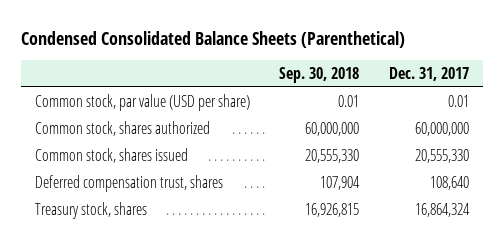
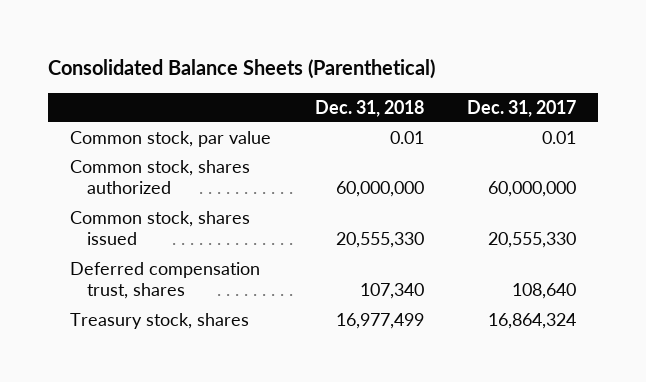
- Condensed Consolidated Balance Sheets (Parenthetical)
+ Consolidated Balance Sheets (Parenthetical)
- | Sep. 30, 2018 | Dec. 31, 2017
+ | Dec. 31, 2018 | Dec. 31, 2017
- Common stock, par value (USD per share) | 0.01 | 0.01
+ Common stock, par value | 0.01 | 0.01

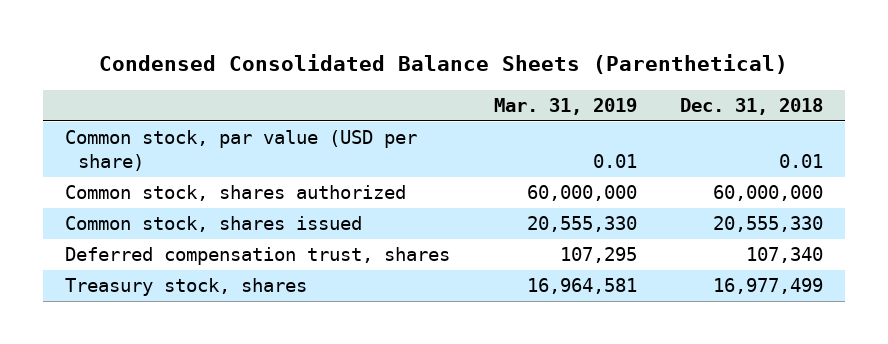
- Consolidated Balance Sheets (Parenthetical)
+ Condensed Consolidated Balance Sheets (Parenthetical)
- | Dec. 31, 2018 | Dec. 31, 2017
+ | Mar. 31, 2019 | Dec. 31, 2018
- Common stock, par value | 0.01 | 0.01
+ Common stock, par value (USD per share) | 0.01 | 0.01

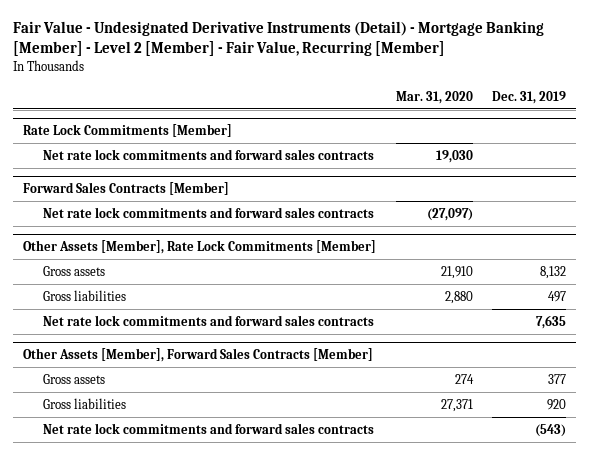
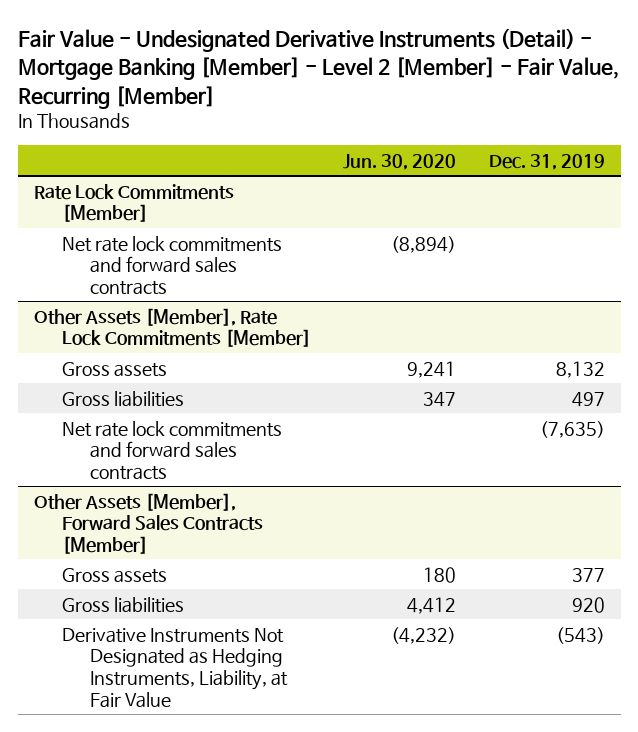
- | Mar. 31, 2020 | Dec. 31, 2019
+ | Jun. 30, 2020 | Dec. 31, 2019
- Forward Sales Contracts [Member]
- Net rate lock commitments and forward sales contracts | (27,097) |
@ Other Assets [Member], Rate Lock Commitments [Member]
- Net rate lock commitments and forward sales contracts | | 7,635
+ Net rate lock commitments and forward sales contracts | | (7,635)
@ Other Assets [Member], Forward Sales Contracts [Member]
- Net rate lock commitments and forward sales contracts | | (543)
+ Derivative Instruments Not Designated as Hedging Instruments, Liability, at Fair Value | (4,232) | (543)

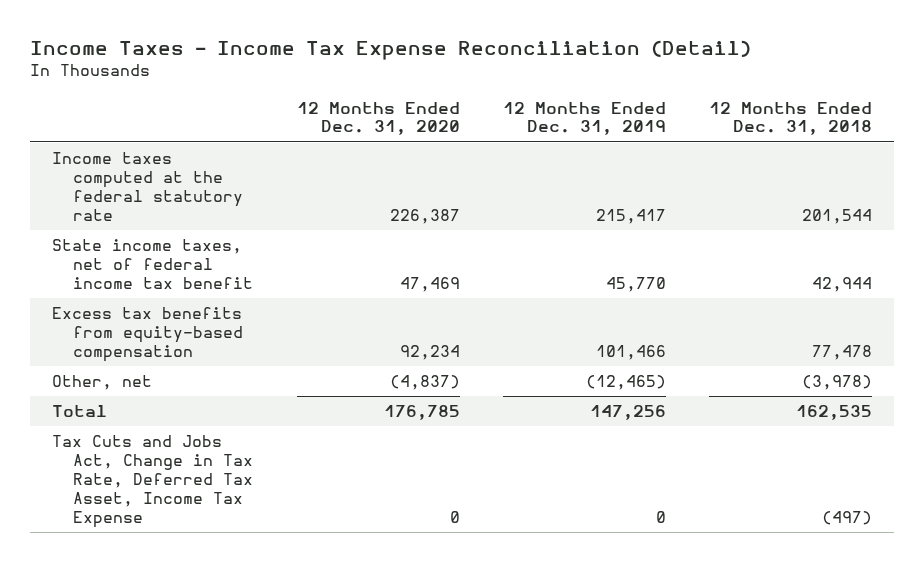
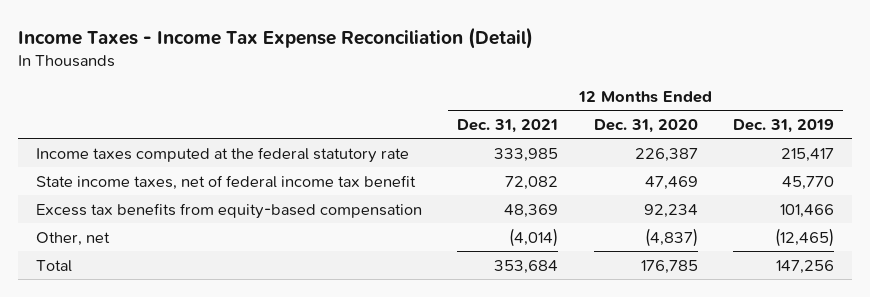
- | 12 Months Ended Dec. 31, 2020 | 12 Months Ended Dec. 31, 2019 | 12 Months Ended Dec. 31, 2018
+ | 12 Months Ended Dec. 31, 2021 | 12 Months Ended Dec. 31, 2020 | 12 Months Ended Dec. 31, 2019
- Tax Cuts and Jobs Act, Change in Tax Rate, Deferred Tax Asset, Income Tax Expense | 0 | 0 | (497)

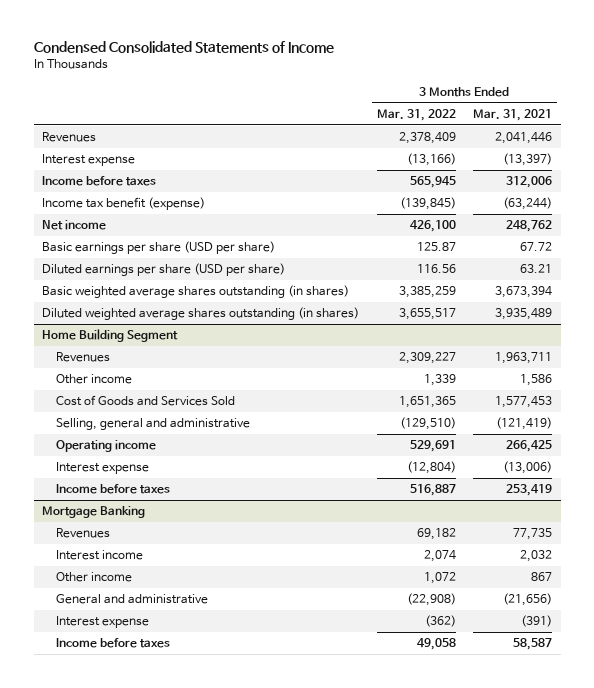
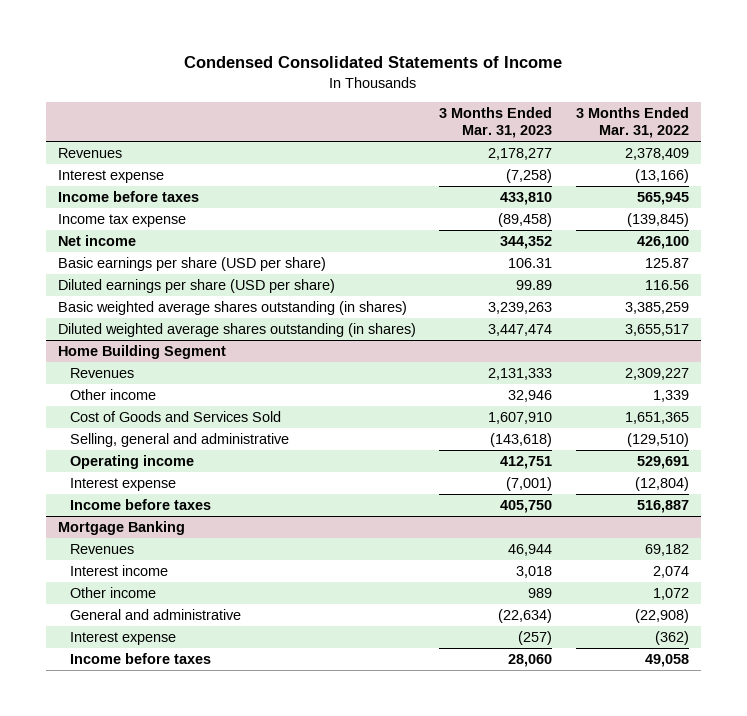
- | 3 Months Ended Mar. 31, 2022 | 3 Months Ended Mar. 31, 2021
+ | 3 Months Ended Mar. 31, 2023 | 3 Months Ended Mar. 31, 2022
- Income tax benefit (expense) | (139,845) | (63,244)
+ Income tax expense | (89,458) | (139,845)

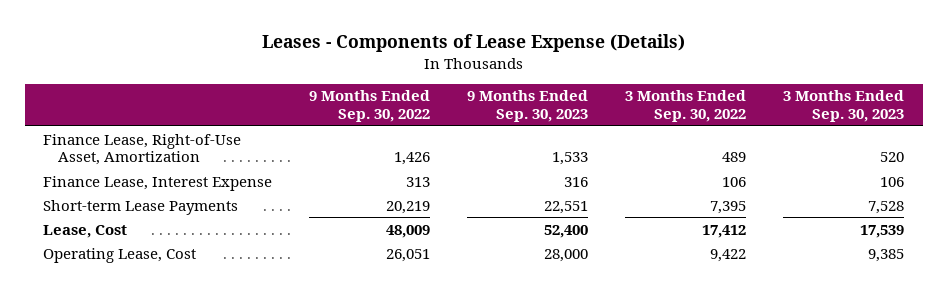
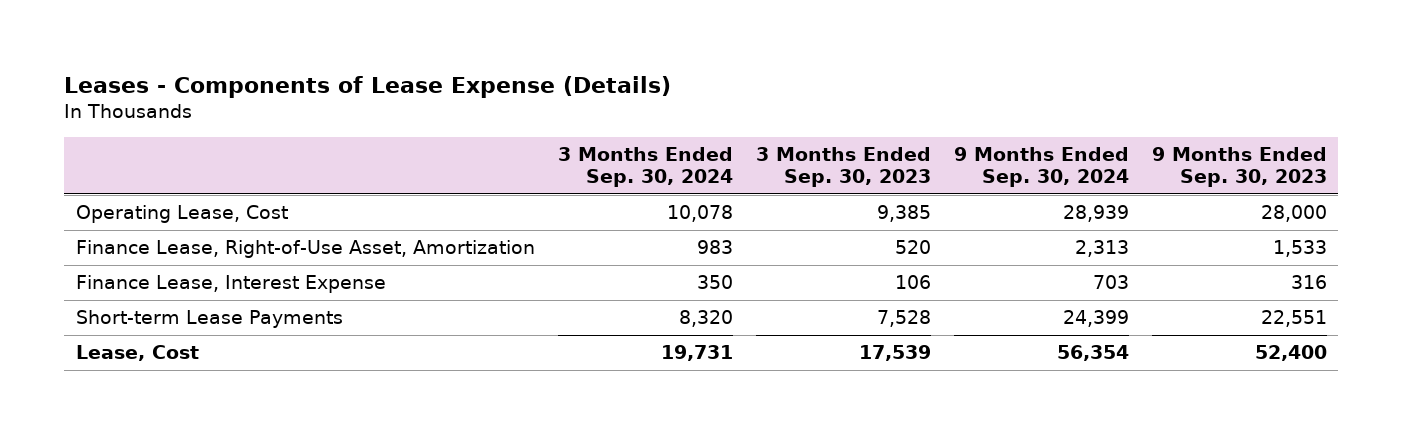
- | 9 Months Ended Sep. 30, 2022 | 9 Months Ended Sep. 30, 2023 | 3 Months Ended Sep. 30, 2022 | 3 Months Ended Sep. 30, 2023
+ | 3 Months Ended Sep. 30, 2024 | 3 Months Ended Sep. 30, 2023 | 9 Months Ended Sep. 30, 2024 | 9 Months Ended Sep. 30, 2023
moved up: Operating Lease, Cost | 10,078 | 9,385 | 28,939 | 28,000

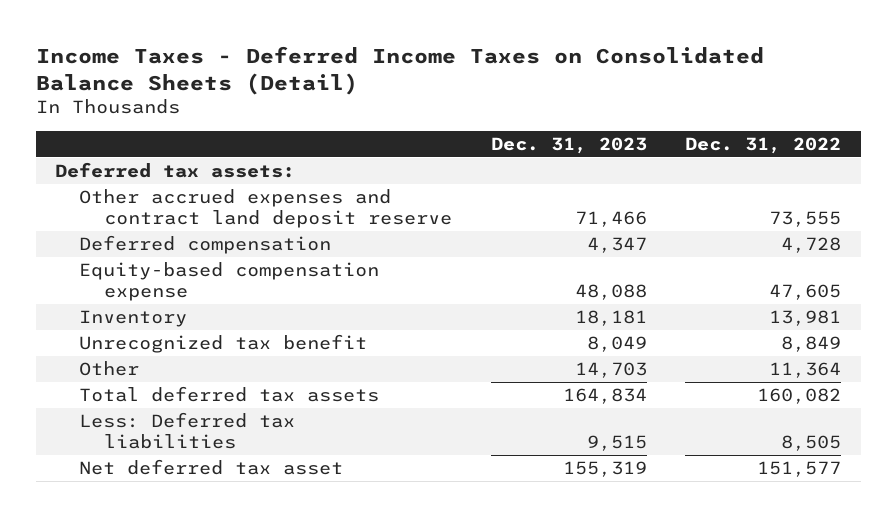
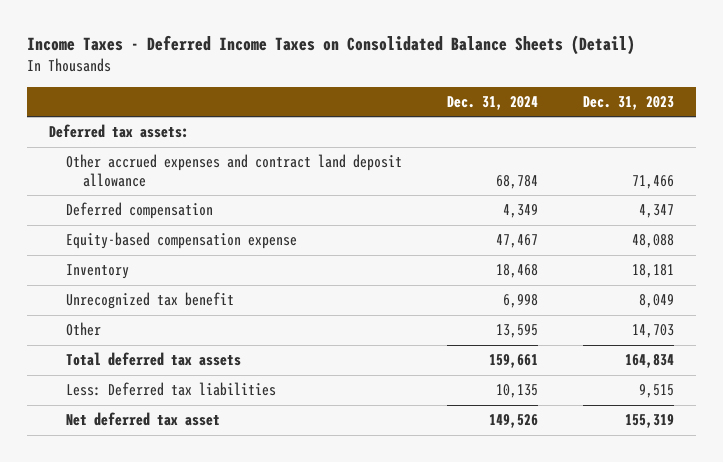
- | Dec. 31, 2023 | Dec. 31, 2022
+ | Dec. 31, 2024 | Dec. 31, 2023
- Other accrued expenses and contract land deposit reserve | 71,466 | 73,555
+ Other accrued expenses and contract land deposit allowance | 68,784 | 71,466

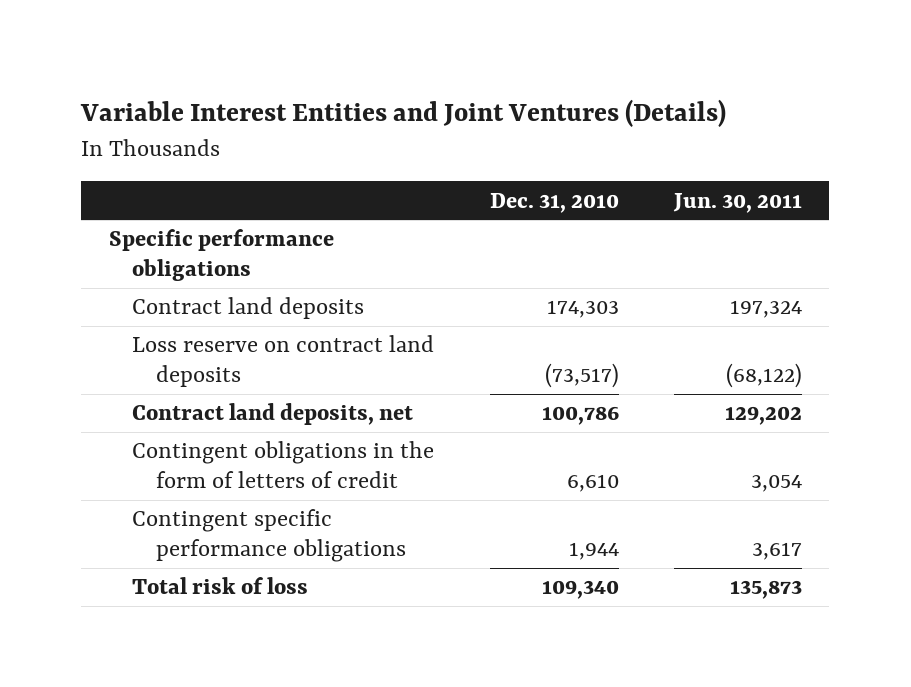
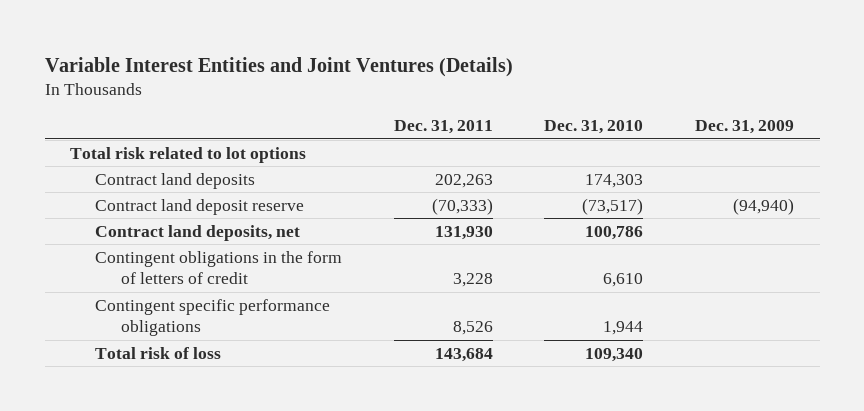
- | Dec. 31, 2010 | Jun. 30, 2011
+ | Dec. 31, 2011 | Dec. 31, 2010 | Dec. 31, 2009
- Specific performance obligations
+ Total risk related to lot options
- Loss reserve on contract land deposits | (73,517) | (68,122)
+ Contract land deposit reserve | (70,333) | (73,517) | (94,940)

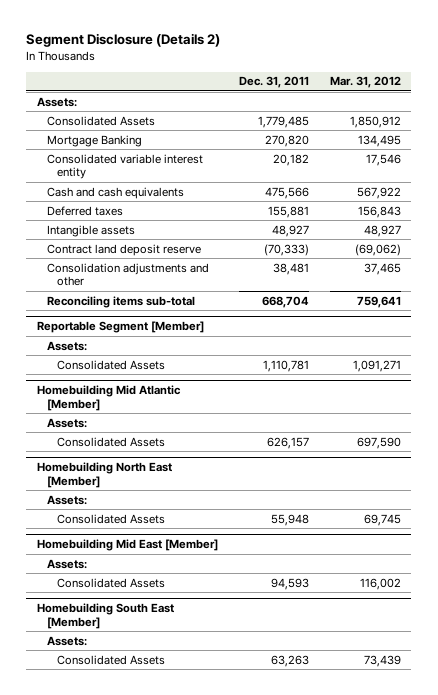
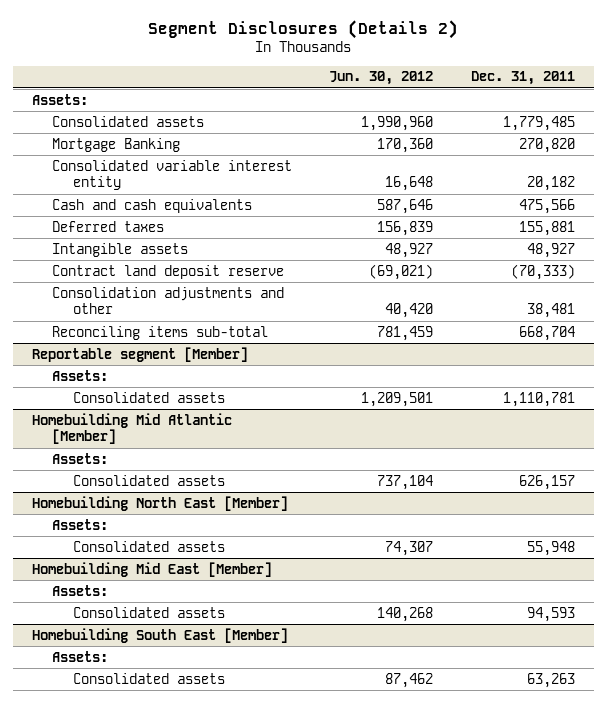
- Segment Disclosure (Details 2)
+ Segment Disclosures (Details 2)
- | Dec. 31, 2011 | Mar. 31, 2012
+ | Jun. 30, 2012 | Dec. 31, 2011
- Consolidated Assets | 1,779,485 | 1,850,912
+ Consolidated assets | 1,990,960 | 1,779,485
- Reportable Segment [Member]
+ Reportable segment [Member]
- Consolidated Assets | 1,110,781 | 1,091,271
+ Consolidated assets | 1,209,501 | 1,110,781
@ Homebuilding Mid Atlantic [Member]
- Consolidated Assets | 626,157 | 697,590
+ Consolidated assets | 737,104 | 626,157
@ Homebuilding North East [Member]
- Consolidated Assets | 55,948 | 69,745
+ Consolidated assets | 74,307 | 55,948
@ Homebuilding Mid East [Member]
- Consolidated Assets | 94,593 | 116,002
+ Consolidated assets | 140,268 | 94,593
@ Homebuilding South East [Member]
- Consolidated Assets | 63,263 | 73,439
+ Consolidated assets | 87,462 | 63,263

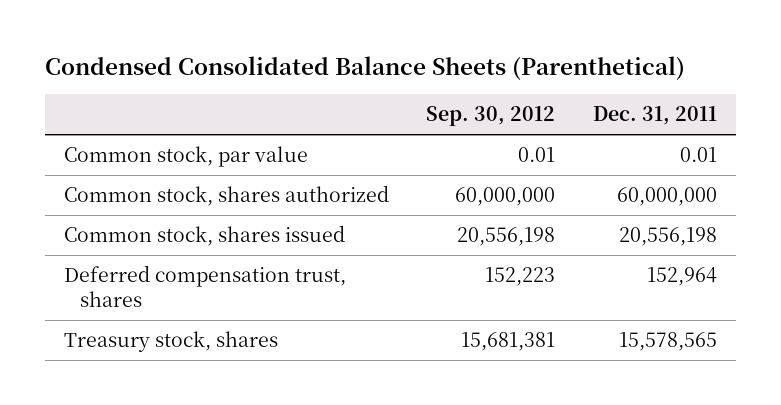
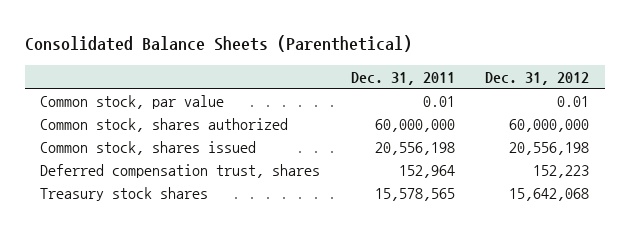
- Condensed Consolidated Balance Sheets (Parenthetical)
+ Consolidated Balance Sheets (Parenthetical)
- | Sep. 30, 2012 | Dec. 31, 2011
+ | Dec. 31, 2011 | Dec. 31, 2012
- Treasury stock, shares | 15,681,381 | 15,578,565
+ Treasury stock shares | 15,578,565 | 15,642,068

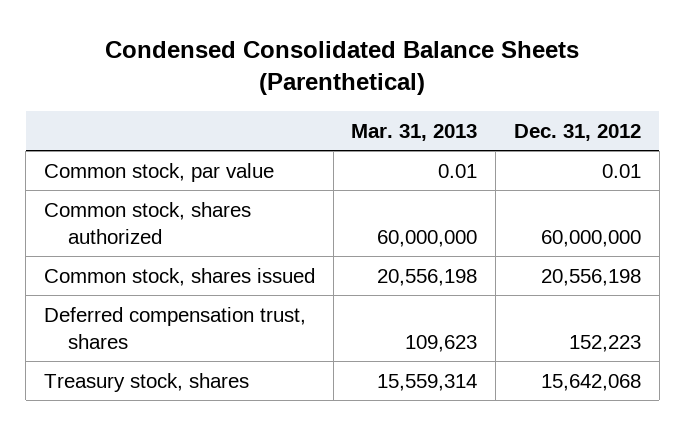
- Consolidated Balance Sheets (Parenthetical)
+ Condensed Consolidated Balance Sheets (Parenthetical)
- | Dec. 31, 2011 | Dec. 31, 2012
+ | Mar. 31, 2013 | Dec. 31, 2012
- Treasury stock shares | 15,578,565 | 15,642,068
+ Treasury stock, shares | 15,559,314 | 15,642,068

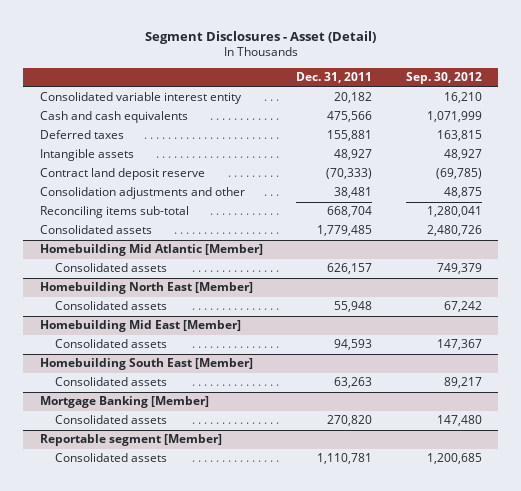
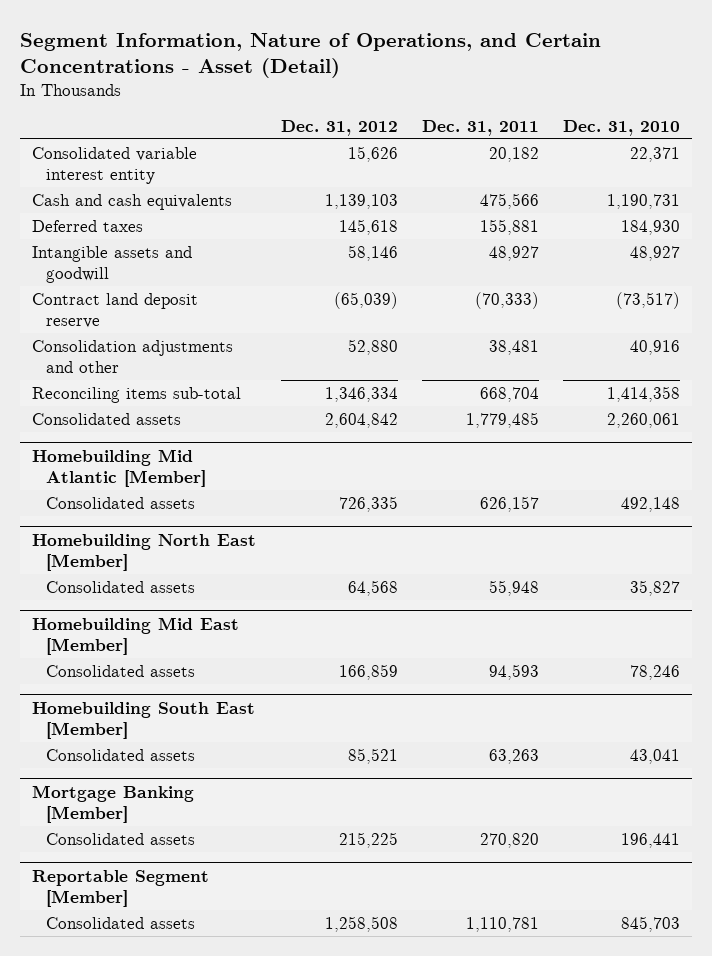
- Segment Disclosures - Asset (Detail)
+ Segment Information, Nature of Operations, and Certain Concentrations - Asset (Detail)
- | Dec. 31, 2011 | Sep. 30, 2012
+ | Dec. 31, 2012 | Dec. 31, 2011 | Dec. 31, 2010
- Intangible assets | 48,927 | 48,927
+ Intangible assets and goodwill | 58,146 | 48,927 | 48,927
- Reportable segment [Member]
+ Reportable Segment [Member]

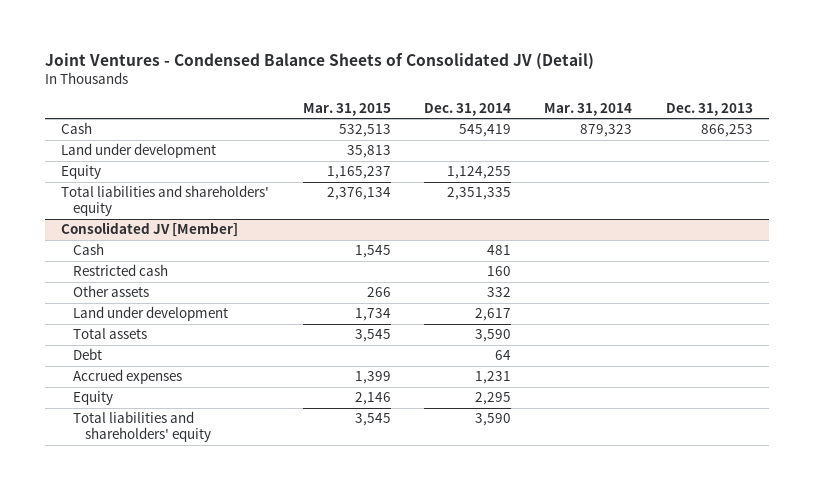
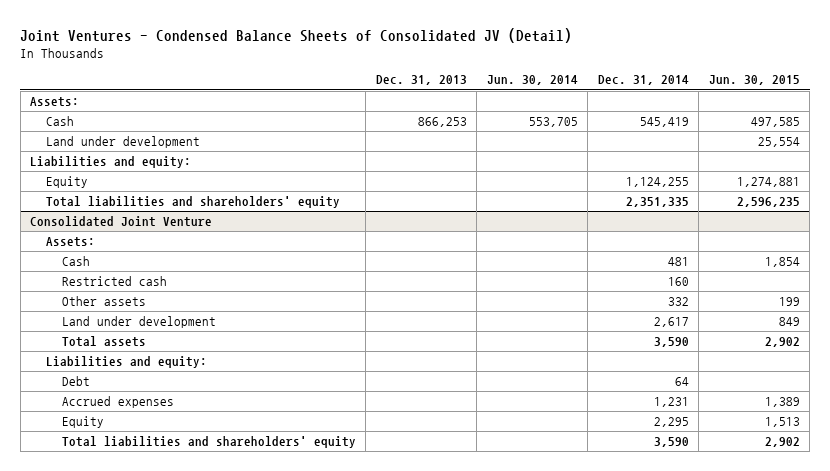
- | Mar. 31, 2015 | Dec. 31, 2014 | Mar. 31, 2014 | Dec. 31, 2013
+ | Dec. 31, 2013 | Jun. 30, 2014 | Dec. 31, 2014 | Jun. 30, 2015
+ Assets:
+ Liabilities and equity:
- Consolidated JV [Member]
+ Consolidated Joint Venture
+ Assets:
+ Liabilities and equity:

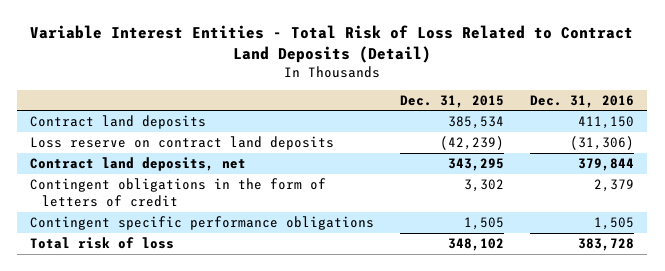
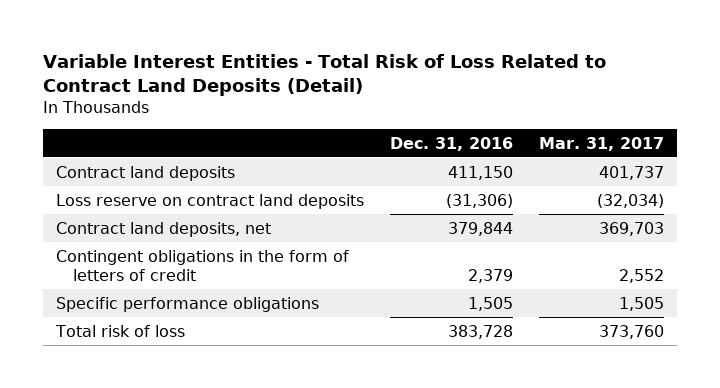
- | Dec. 31, 2015 | Dec. 31, 2016
+ | Dec. 31, 2016 | Mar. 31, 2017
- Contingent specific performance obligations | 1,505 | 1,505
+ Specific performance obligations | 1,505 | 1,505

